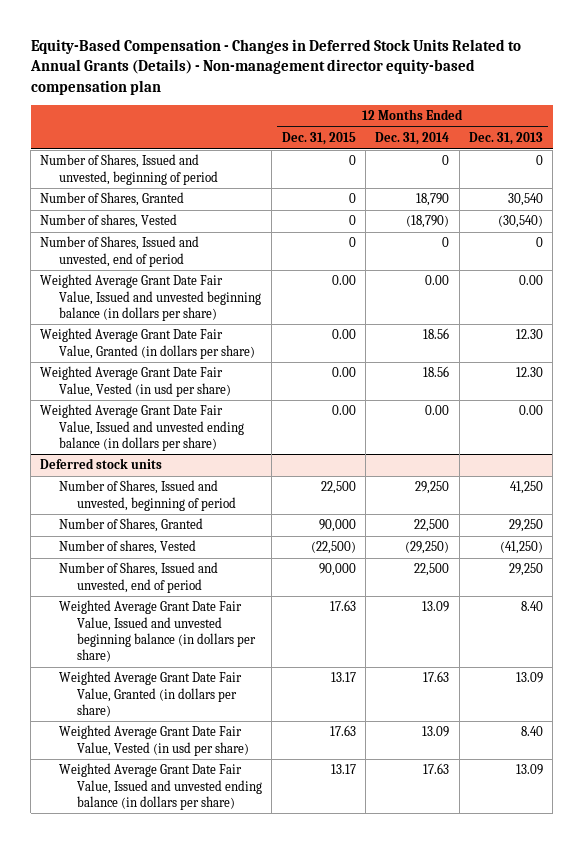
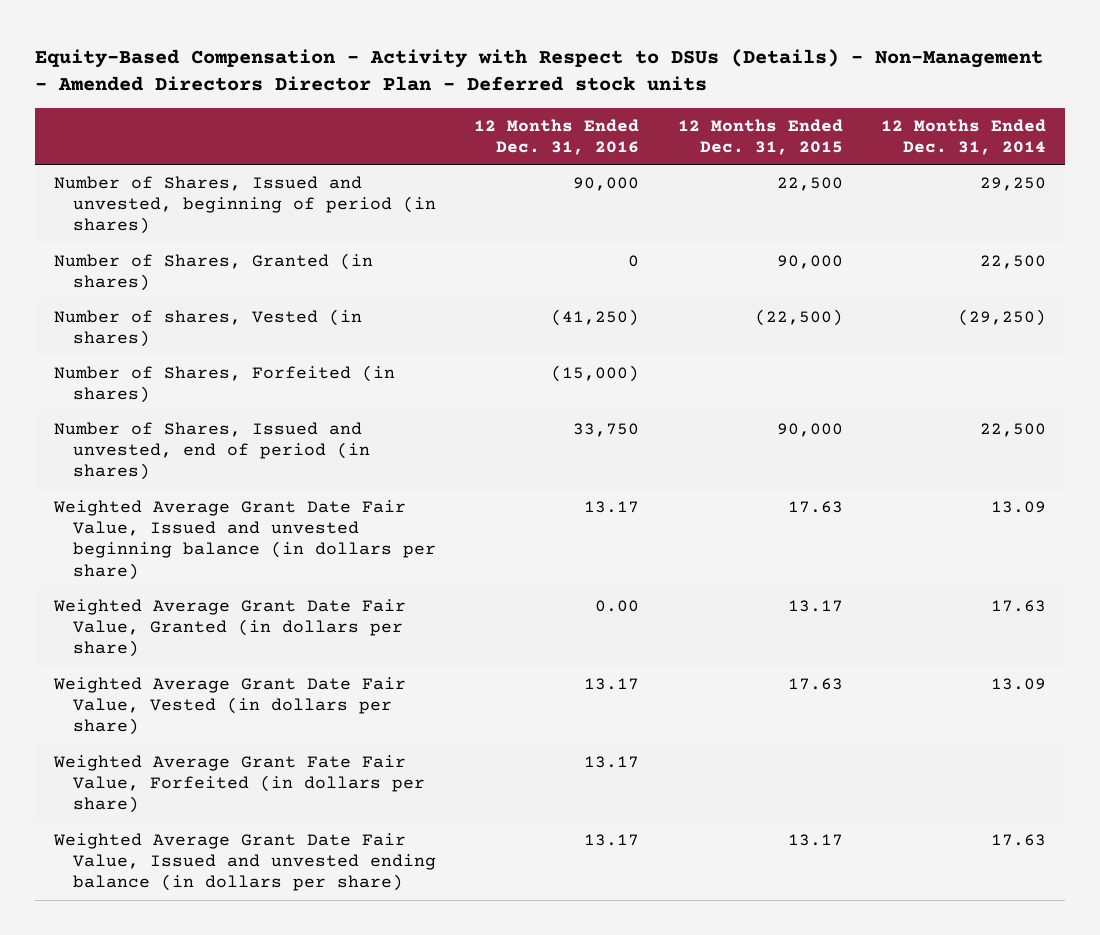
- Equity-Based Compensation - Changes in Deferred Stock Units Related to Annual Grants (Details) - Non-management director equity-based compensation plan
+ Equity-Based Compensation - Activity with Respect to DSUs (Details) - Non-Management - Amended Directors Director Plan - Deferred stock units
- | 12 Months Ended Dec. 31, 2015 | 12 Months Ended Dec. 31, 2014 | 12 Months Ended Dec. 31, 2013
+ | 12 Months Ended Dec. 31, 2016 | 12 Months Ended Dec. 31, 2015 | 12 Months Ended Dec. 31, 2014
- Number of Shares, Issued and unvested, beginning of period | 0 | 0 | 0
- Number of Shares, Granted | 0 | 18,790 | 30,540
- Number of shares, Vested | 0 | (18,790) | (30,540)
- Number of Shares, Issued and unvested, end of period | 0 | 0 | 0
- Weighted Average Grant Date Fair Value, Issued and unvested beginning balance (in dollars per share) | 0.00 | 0.00 | 0.00
- Weighted Average Grant Date Fair Value, Granted (in dollars per share) | 0.00 | 18.56 | 12.30
- Weighted Average Grant Date Fair Value, Vested (in usd per share) | 0.00 | 18.56 | 12.30
- Weighted Average Grant Date Fair Value, Issued and unvested ending balance (in dollars per share) | 0.00 | 0.00 | 0.00
- Deferred stock units
- Number of Shares, Issued and unvested, beginning of period | 22,500 | 29,250 | 41,250
- Number of Shares, Granted | 90,000 | 22,500 | 29,250
- Number of shares, Vested | (22,500) | (29,250) | (41,250)
- Number of Shares, Issued and unvested, end of period | 90,000 | 22,500 | 29,250
+ Number of Shares, Issued and unvested, beginning of period (in shares) | 90,000 | 22,500 | 29,250
+ Number of Shares, Granted (in shares) | 0 | 90,000 | 22,500
+ Number of shares, Vested (in shares) | (41,250) | (22,500) | (29,250)
+ Number of Shares, Forfeited (in shares) | (15,000) | |
+ Number of Shares, Issued and unvested, end of period (in shares) | 33,750 | 90,000 | 22,500
- Weighted Average Grant Date Fair Value, Vested (in usd per share) | 17.63 | 13.09 | 8.40
+ Weighted Average Grant Date Fair Value, Vested (in dollars per share) | 13.17 | 17.63 | 13.09
+ Weighted Average Grant Fate Fair Value, Forfeited (in dollars per share) | 13.17 | |

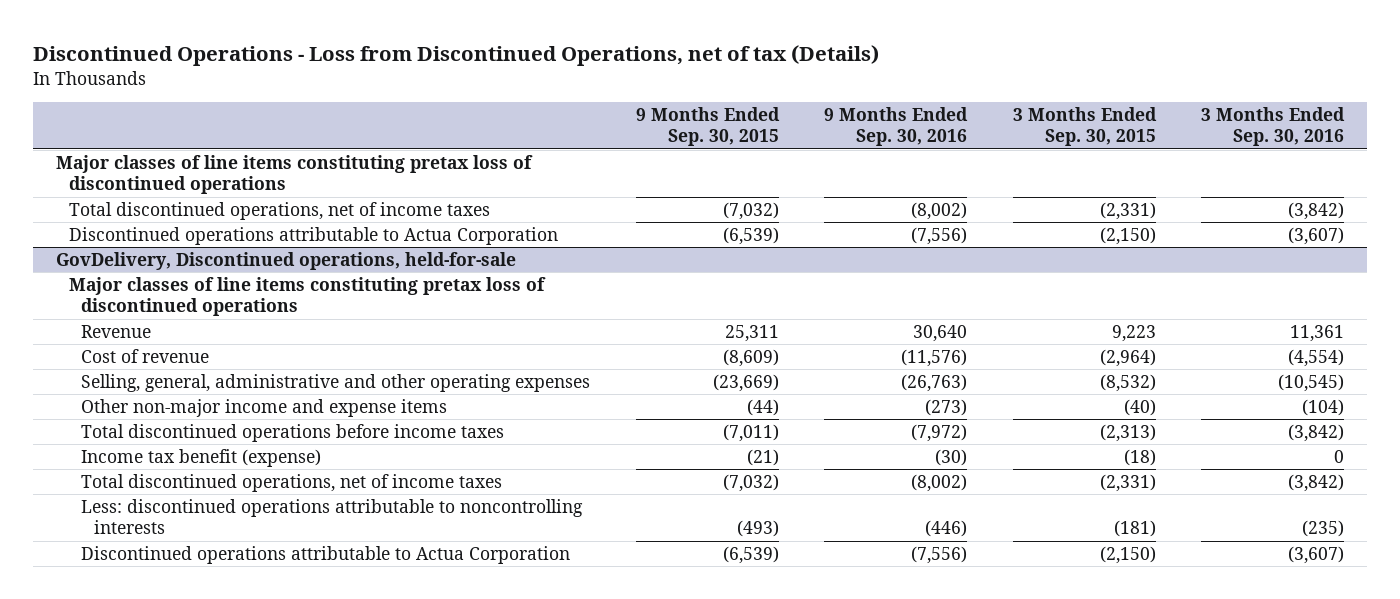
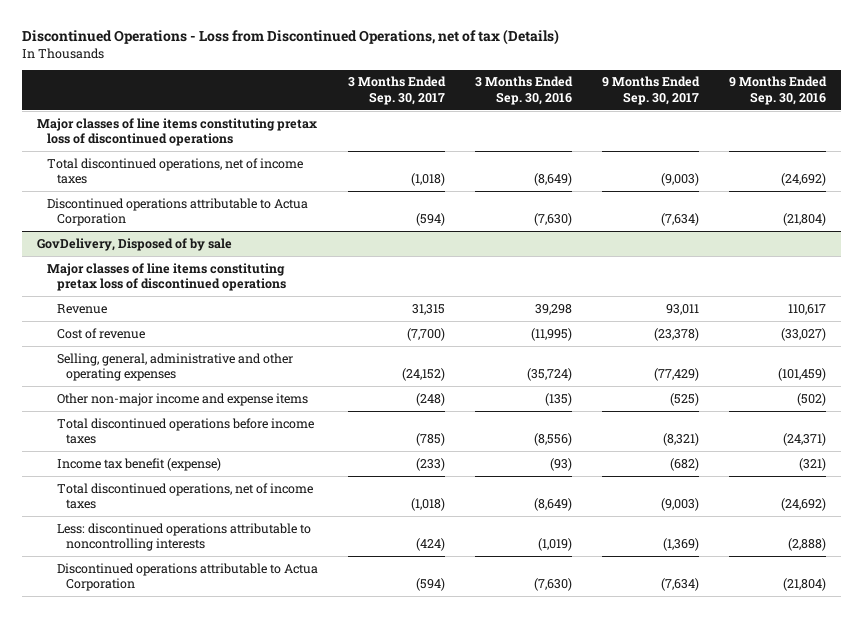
- | 9 Months Ended Sep. 30, 2015 | 9 Months Ended Sep. 30, 2016 | 3 Months Ended Sep. 30, 2015 | 3 Months Ended Sep. 30, 2016
+ | 3 Months Ended Sep. 30, 2017 | 3 Months Ended Sep. 30, 2016 | 9 Months Ended Sep. 30, 2017 | 9 Months Ended Sep. 30, 2016
- Total discontinued operations, net of income taxes | (7,032) | (8,002) | (2,331) | (3,842)
- Discontinued operations attributable to Actua Corporation | (6,539) | (7,556) | (2,150) | (3,607)
- GovDelivery, Discontinued operations, held-for-sale
+ Total discontinued operations, net of income taxes | (1,018) | (8,649) | (9,003) | (24,692)
+ Discontinued operations attributable to Actua Corporation | (594) | (7,630) | (7,634) | (21,804)
+ GovDelivery, Disposed of by sale
- Revenue | 25,311 | 30,640 | 9,223 | 11,361
- Cost of revenue | (8,609) | (11,576) | (2,964) | (4,554)
- Selling, general, administrative and other operating expenses | (23,669) | (26,763) | (8,532) | (10,545)
- Other non-major income and expense items | (44) | (273) | (40) | (104)
- Total discontinued operations before income taxes | (7,011) | (7,972) | (2,313) | (3,842)
- Income tax benefit (expense) | (21) | (30) | (18) | 0
- Total discontinued operations, net of income taxes | (7,032) | (8,002) | (2,331) | (3,842)
- Less: discontinued operations attributable to noncontrolling interests | (493) | (446) | (181) | (235)
- Discontinued operations attributable to Actua Corporation | (6,539) | (7,556) | (2,150) | (3,607)
+ Revenue | 31,315 | 39,298 | 93,011 | 110,617
+ Cost of revenue | (7,700) | (11,995) | (23,378) | (33,027)
+ Selling, general, administrative and other operating expenses | (24,152) | (35,724) | (77,429) | (101,459)
+ Other non-major income and expense items | (248) | (135) | (525) | (502)
+ Total discontinued operations before income taxes | (785) | (8,556) | (8,321) | (24,371)
+ Income tax benefit (expense) | (233) | (93) | (682) | (321)
+ Total discontinued operations, net of income taxes | (1,018) | (8,649) | (9,003) | (24,692)
+ Less: discontinued operations attributable to noncontrolling interests | (424) | (1,019) | (1,369) | (2,888)
+ Discontinued operations attributable to Actua Corporation | (594) | (7,630) | (7,634) | (21,804)

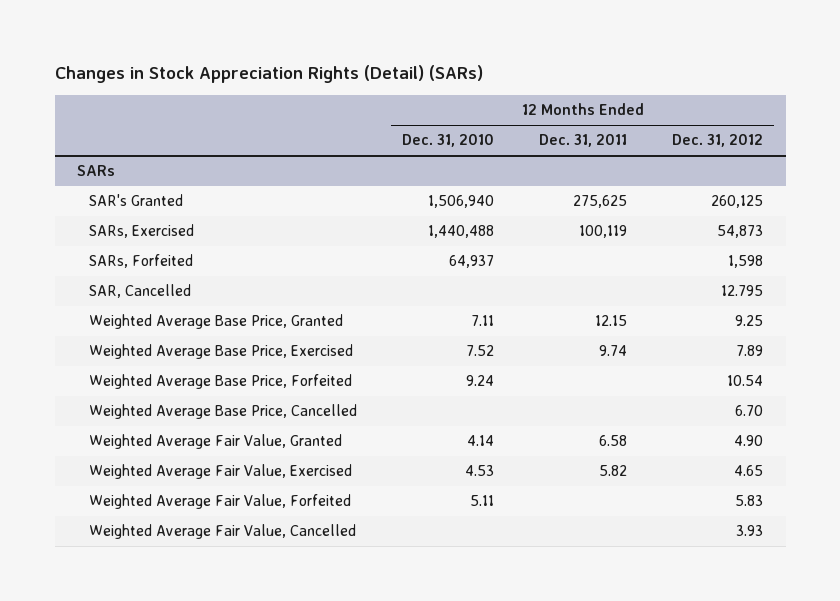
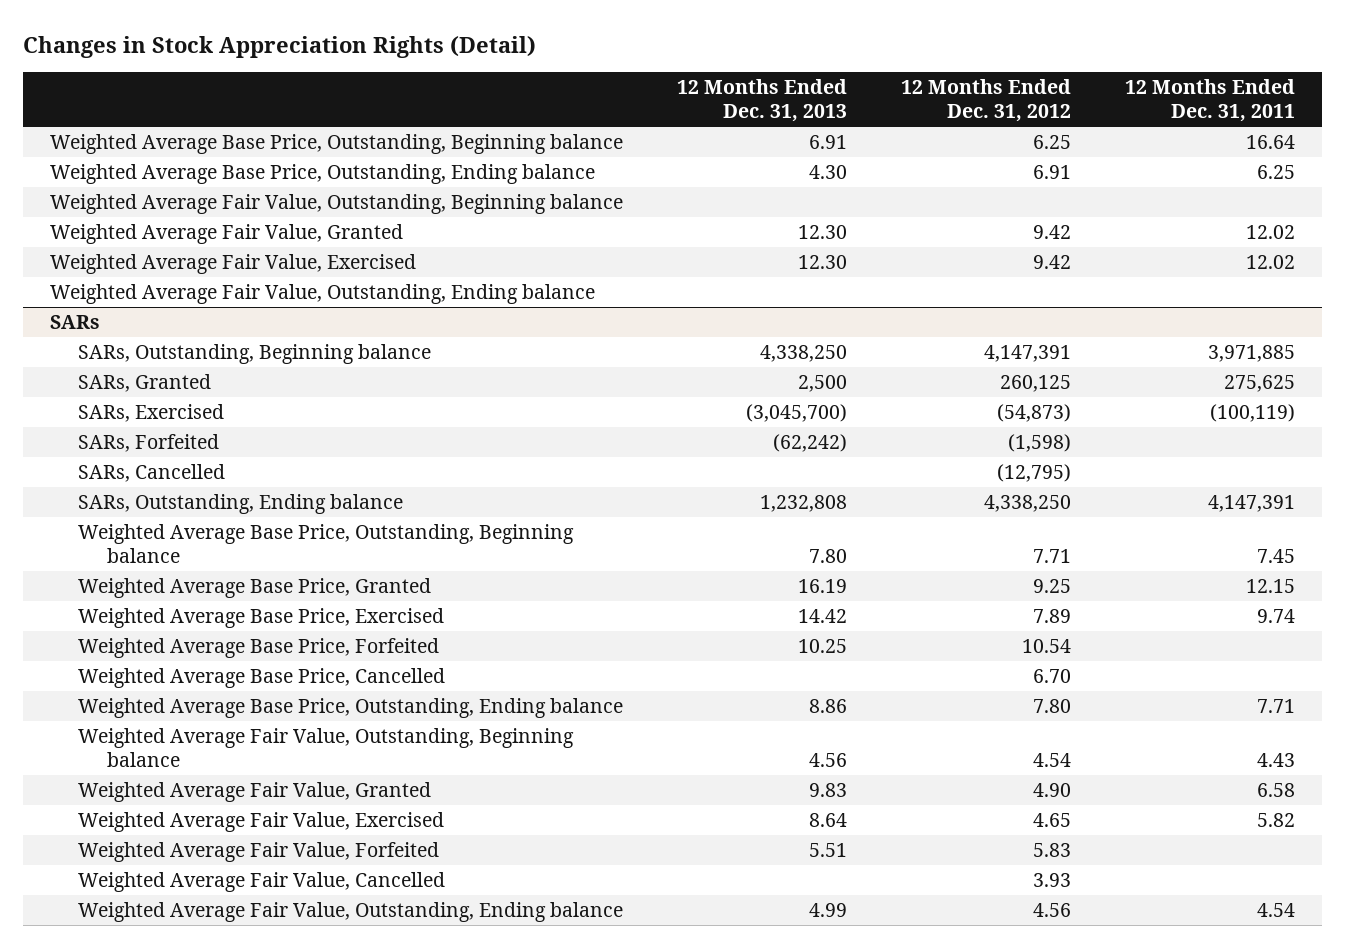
- Changes in Stock Appreciation Rights (Detail) (SARs)
+ Changes in Stock Appreciation Rights (Detail)
- | 12 Months Ended Dec. 31, 2010 | 12 Months Ended Dec. 31, 2011 | 12 Months Ended Dec. 31, 2012
+ | 12 Months Ended Dec. 31, 2013 | 12 Months Ended Dec. 31, 2012 | 12 Months Ended Dec. 31, 2011
+ Weighted Average Base Price, Outstanding, Beginning balance | 6.91 | 6.25 | 16.64
+ Weighted Average Base Price, Outstanding, Ending balance | 4.30 | 6.91 | 6.25
+ Weighted Average Fair Value, Outstanding, Beginning balance
+ Weighted Average Fair Value, Granted | 12.30 | 9.42 | 12.02
+ Weighted Average Fair Value, Exercised | 12.30 | 9.42 | 12.02
+ Weighted Average Fair Value, Outstanding, Ending balance
@ SARs
- SAR's Granted | 1,506,940 | 275,625 | 260,125
- SARs, Exercised | 1,440,488 | 100,119 | 54,873
- SARs, Forfeited | 64,937 | | 1,598
- SAR, Cancelled | | | 12.795
+ SARs, Outstanding, Beginning balance | 4,338,250 | 4,147,391 | 3,971,885
+ SARs, Granted | 2,500 | 260,125 | 275,625
+ SARs, Exercised | (3,045,700) | (54,873) | (100,119)
+ SARs, Forfeited | (62,242) | (1,598) |
+ SARs, Cancelled | | (12,795) |
+ SARs, Outstanding, Ending balance | 1,232,808 | 4,338,250 | 4,147,391
+ Weighted Average Base Price, Outstanding, Beginning balance | 7.80 | 7.71 | 7.45
+ Weighted Average Base Price, Outstanding, Ending balance | 8.86 | 7.80 | 7.71
+ Weighted Average Fair Value, Outstanding, Beginning balance | 4.56 | 4.54 | 4.43
+ Weighted Average Fair Value, Outstanding, Ending balance | 4.99 | 4.56 | 4.54

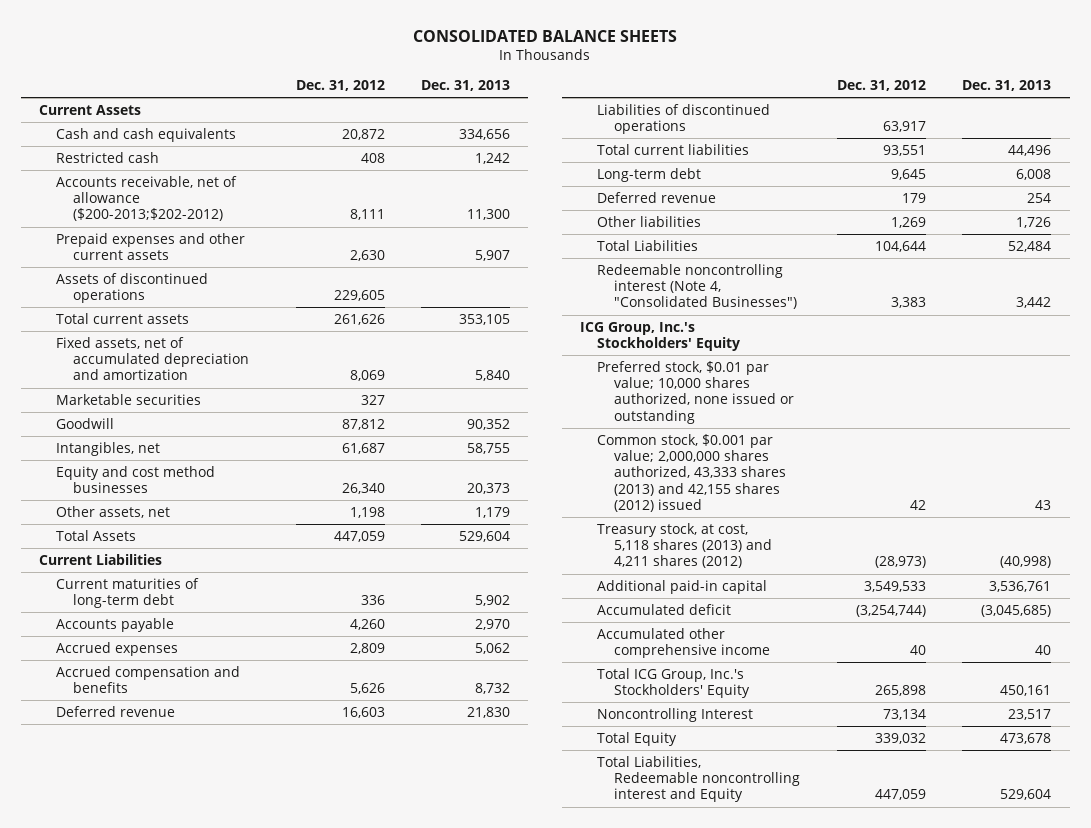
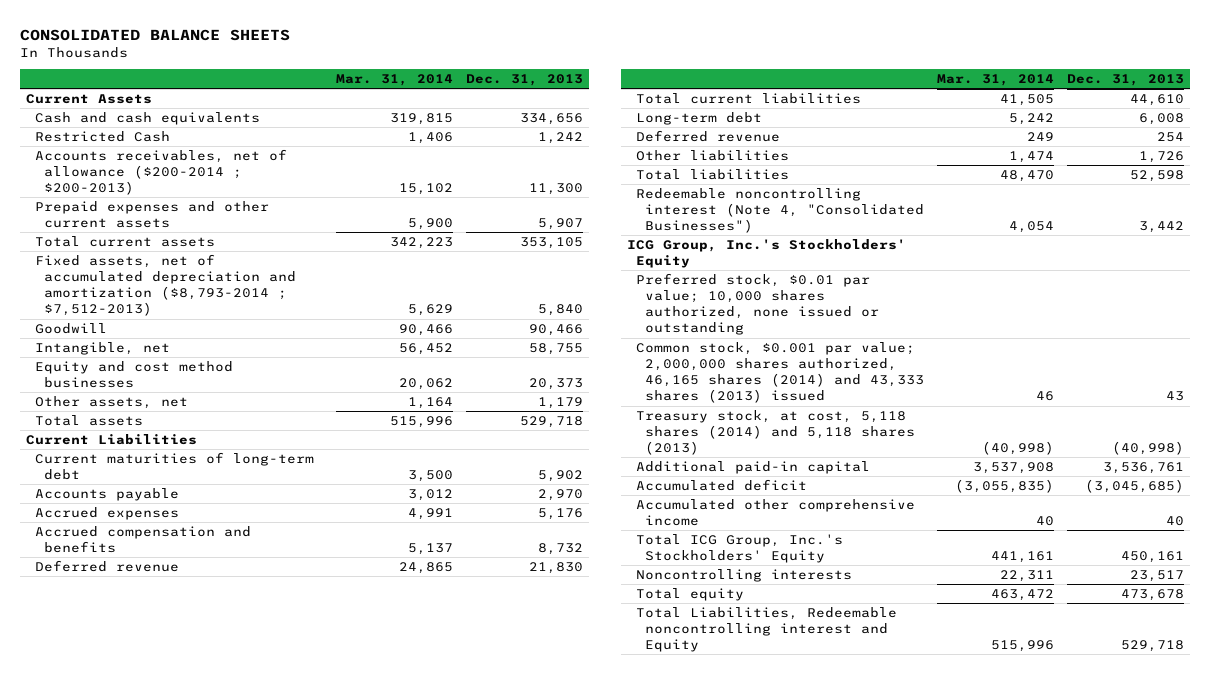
- | Dec. 31, 2012 | Dec. 31, 2013
+ | Mar. 31, 2014 | Dec. 31, 2013
- Restricted cash | 408 | 1,242
- Accounts receivable, net of allowance ($200-2013;$202-2012) | 8,111 | 11,300
+ Restricted Cash | 1,406 | 1,242
+ Accounts receivables, net of allowance ($200-2014 ; $200-2013) | 15,102 | 11,300
- Assets of discontinued operations | 229,605 |
- Fixed assets, net of accumulated depreciation and amortization | 8,069 | 5,840
- Marketable securities | 327 |
- Goodwill | 87,812 | 90,352
- Intangibles, net | 61,687 | 58,755
+ Fixed assets, net of accumulated depreciation and amortization ($8,793-2014 ; $7,512-2013) | 5,629 | 5,840
+ Goodwill | 90,466 | 90,466
+ Intangible, net | 56,452 | 58,755
- Total Assets | 447,059 | 529,604
+ Total assets | 515,996 | 529,718
- Accrued expenses | 2,809 | 5,062
+ Accrued expenses | 4,991 | 5,176
- Liabilities of discontinued operations | 63,917 |
- Total current liabilities | 93,551 | 44,496
+ Total current liabilities | 41,505 | 44,610
- Total Liabilities | 104,644 | 52,484
+ Total liabilities | 48,470 | 52,598
- Common stock, $0.001 par value; 2,000,000 shares authorized, 43,333 shares (2013) and 42,155 shares (2012) issued | 42 | 43
- Treasury stock, at cost, 5,118 shares (2013) and 4,211 shares (2012) | (28,973) | (40,998)
+ Common stock, $0.001 par value; 2,000,000 shares authorized, 46,165 shares (2014) and 43,333 shares (2013) issued | 46 | 43
+ Treasury stock, at cost, 5,118 shares (2014) and 5,118 shares (2013) | (40,998) | (40,998)
- Noncontrolling Interest | 73,134 | 23,517
- Total Equity | 339,032 | 473,678
- Total Liabilities, Redeemable noncontrolling interest and Equity | 447,059 | 529,604
+ Noncontrolling interests | 22,311 | 23,517
+ Total equity | 463,472 | 473,678
+ Total Liabilities, Redeemable noncontrolling interest and Equity | 515,996 | 529,718

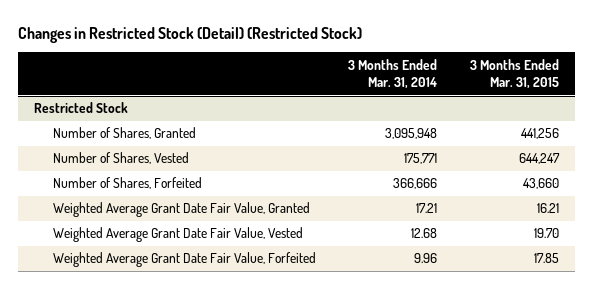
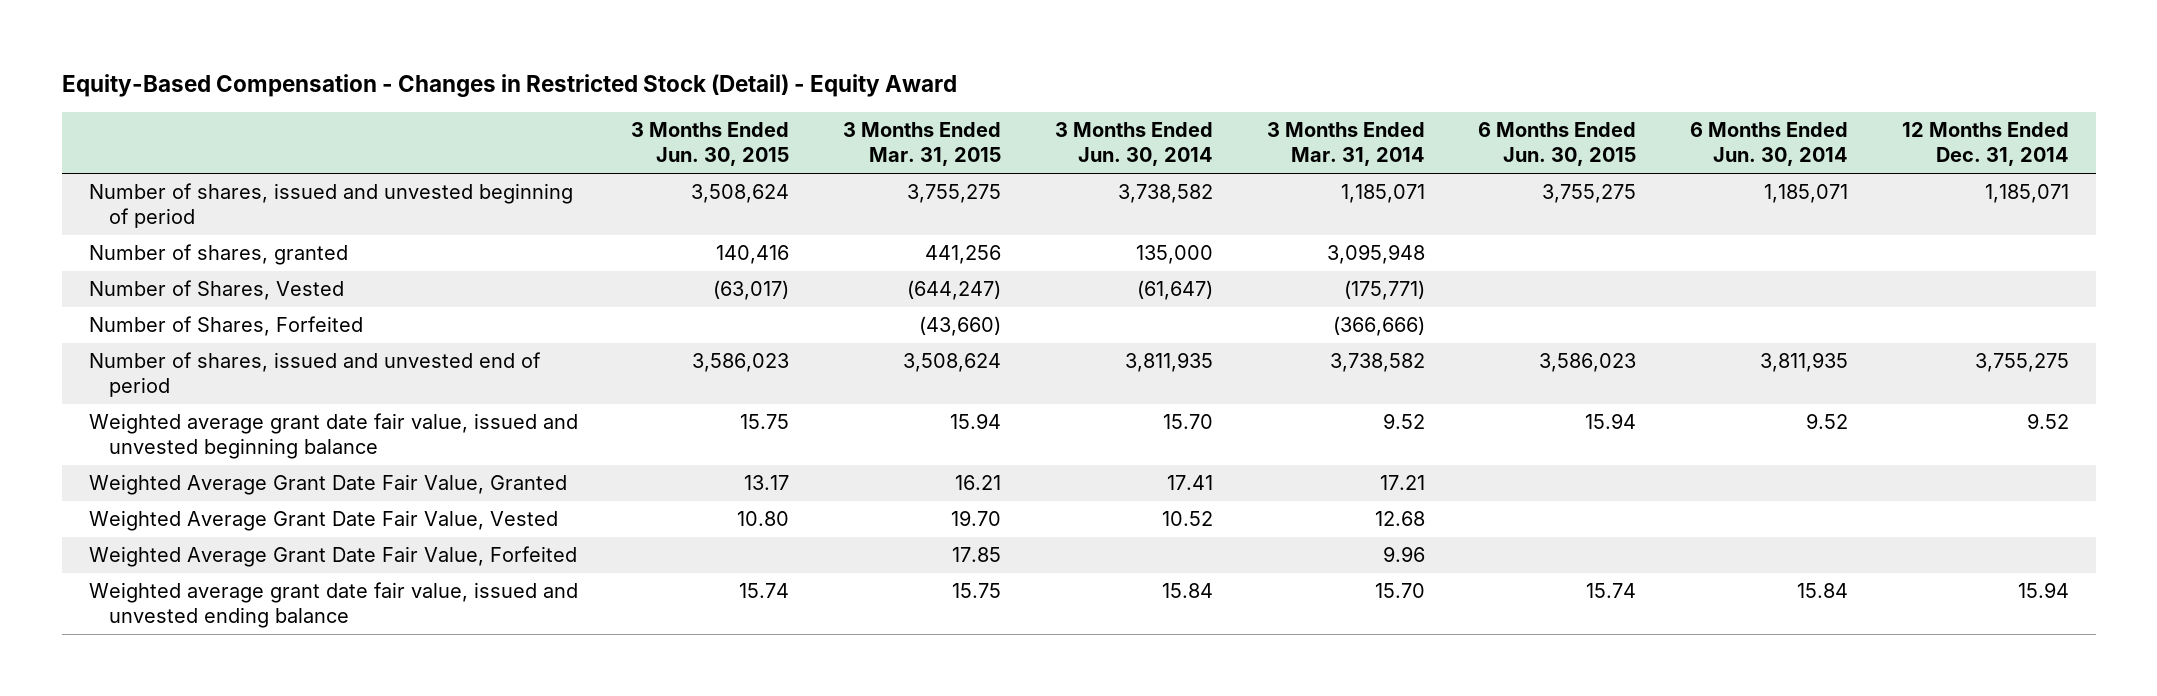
- Changes in Restricted Stock (Detail) (Restricted Stock)
+ Equity-Based Compensation - Changes in Restricted Stock (Detail) - Equity Award
- | 3 Months Ended Mar. 31, 2014 | 3 Months Ended Mar. 31, 2015
+ | 3 Months Ended Jun. 30, 2015 | 3 Months Ended Mar. 31, 2015 | 3 Months Ended Jun. 30, 2014 | 3 Months Ended Mar. 31, 2014 | 6 Months Ended Jun. 30, 2015 | 6 Months Ended Jun. 30, 2014 | 12 Months Ended Dec. 31, 2014
- Restricted Stock
- Number of Shares, Granted | 3,095,948 | 441,256
- Number of Shares, Vested | 175,771 | 644,247
- Number of Shares, Forfeited | 366,666 | 43,660
+ Number of shares, issued and unvested beginning of period | 3,508,624 | 3,755,275 | 3,738,582 | 1,185,071 | 3,755,275 | 1,185,071 | 1,185,071
+ Number of shares, granted | 140,416 | 441,256 | 135,000 | 3,095,948 | | |
+ Number of Shares, Vested | (63,017) | (644,247) | (61,647) | (175,771) | | |
+ Number of Shares, Forfeited | | (43,660) | | (366,666) | | |
+ Number of shares, issued and unvested end of period | 3,586,023 | 3,508,624 | 3,811,935 | 3,738,582 | 3,586,023 | 3,811,935 | 3,755,275
+ Weighted average grant date fair value, issued and unvested beginning balance | 15.75 | 15.94 | 15.70 | 9.52 | 15.94 | 9.52 | 9.52
+ Weighted average grant date fair value, issued and unvested ending balance | 15.74 | 15.75 | 15.84 | 15.70 | 15.74 | 15.84 | 15.94

